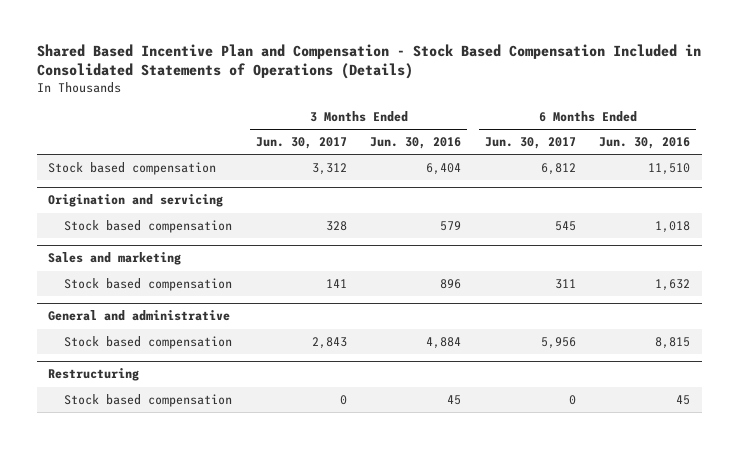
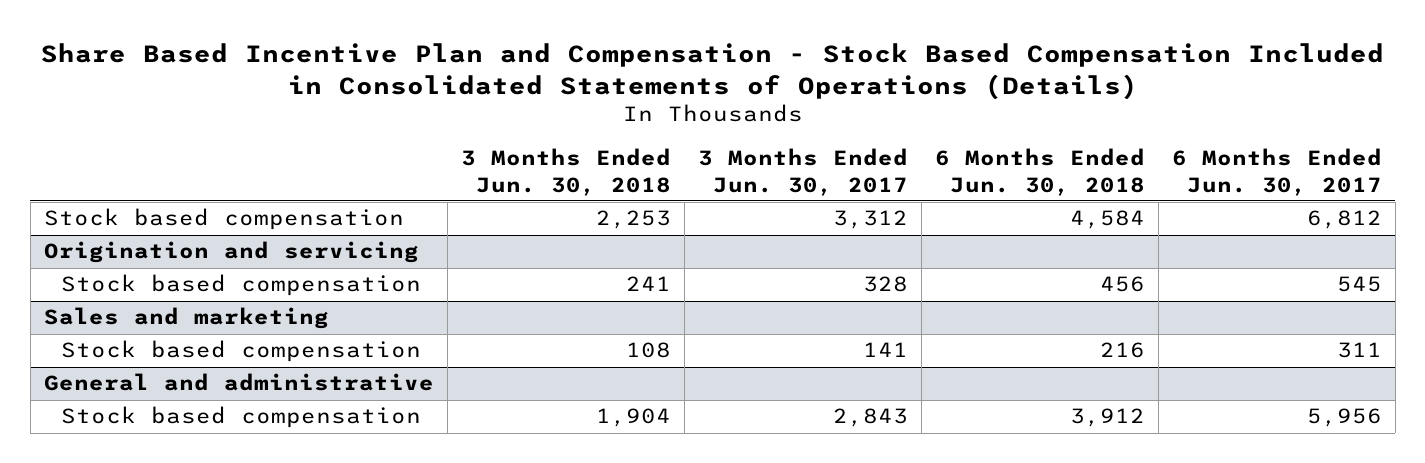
- Shared Based Incentive Plan and Compensation - Stock Based Compensation Included in Consolidated Statements of Operations (Details)
+ Share Based Incentive Plan and Compensation - Stock Based Compensation Included in Consolidated Statements of Operations (Details)
- | 3 Months Ended Jun. 30, 2017 | 3 Months Ended Jun. 30, 2016 | 6 Months Ended Jun. 30, 2017 | 6 Months Ended Jun. 30, 2016
+ | 3 Months Ended Jun. 30, 2018 | 3 Months Ended Jun. 30, 2017 | 6 Months Ended Jun. 30, 2018 | 6 Months Ended Jun. 30, 2017
- Restructuring
- Stock based compensation | 0 | 45 | 0 | 45

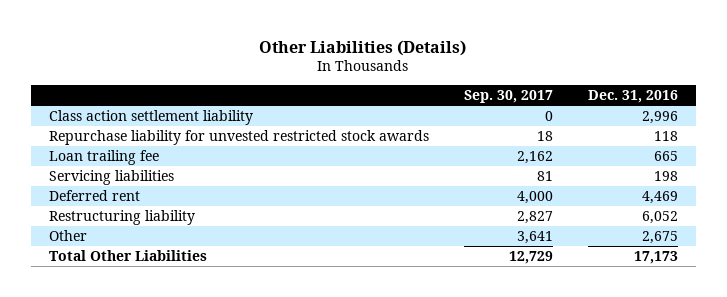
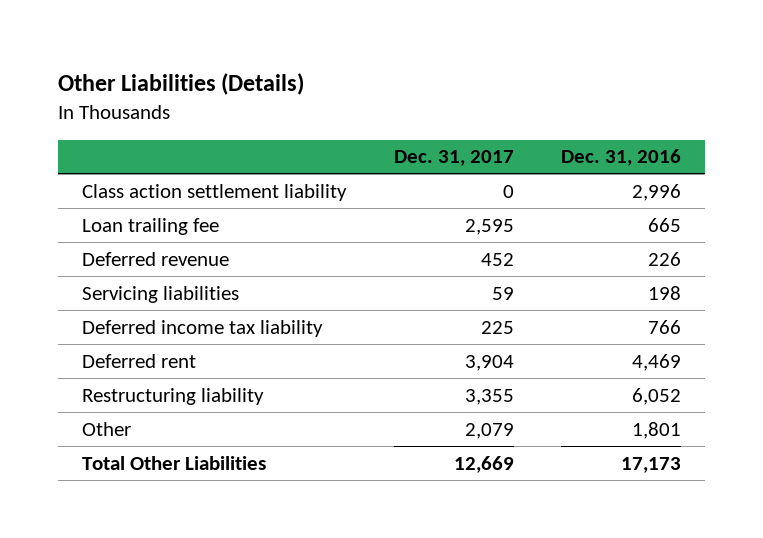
- | Sep. 30, 2017 | Dec. 31, 2016
+ | Dec. 31, 2017 | Dec. 31, 2016
- Repurchase liability for unvested restricted stock awards | 18 | 118
+ Deferred revenue | 452 | 226
+ Deferred income tax liability | 225 | 766
- Other | 3,641 | 2,675
+ Other | 2,079 | 1,801

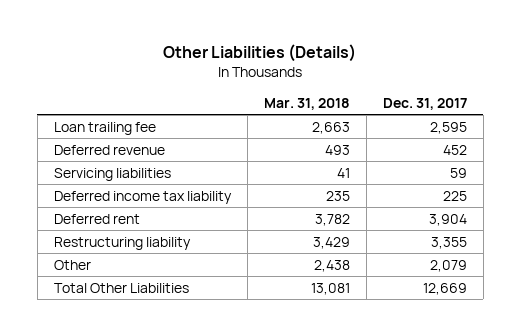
- | Dec. 31, 2017 | Dec. 31, 2016
+ | Mar. 31, 2018 | Dec. 31, 2017
- Class action settlement liability | 0 | 2,996

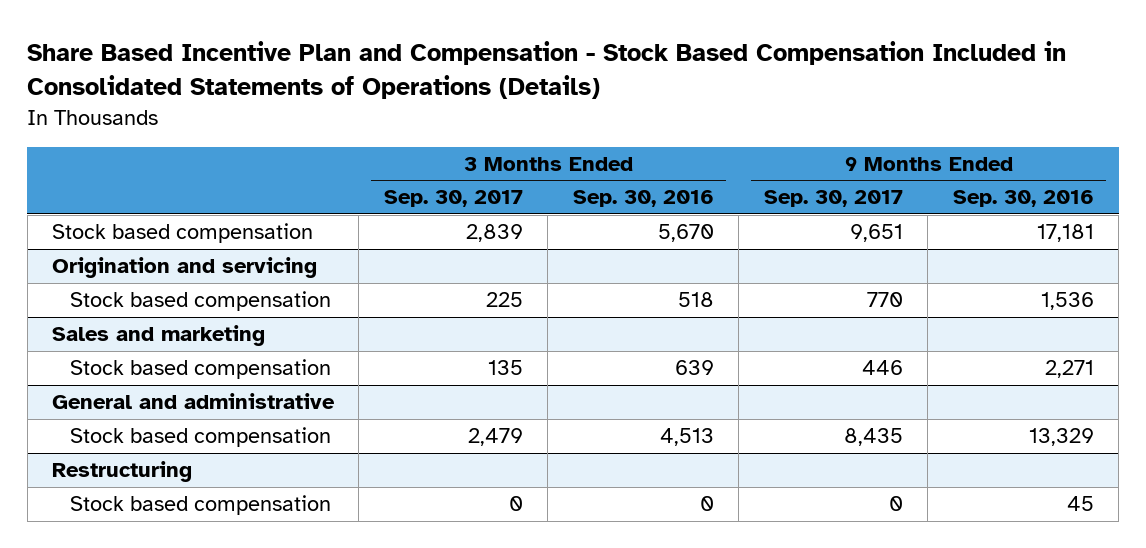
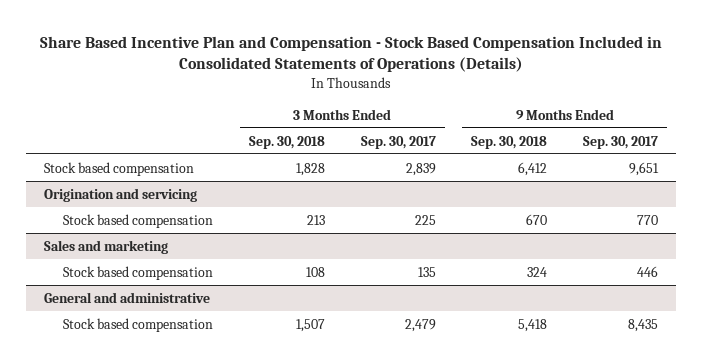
- | 3 Months Ended Sep. 30, 2017 | 3 Months Ended Sep. 30, 2016 | 9 Months Ended Sep. 30, 2017 | 9 Months Ended Sep. 30, 2016
+ | 3 Months Ended Sep. 30, 2018 | 3 Months Ended Sep. 30, 2017 | 9 Months Ended Sep. 30, 2018 | 9 Months Ended Sep. 30, 2017
- Restructuring
- Stock based compensation | 0 | 0 | 0 | 45

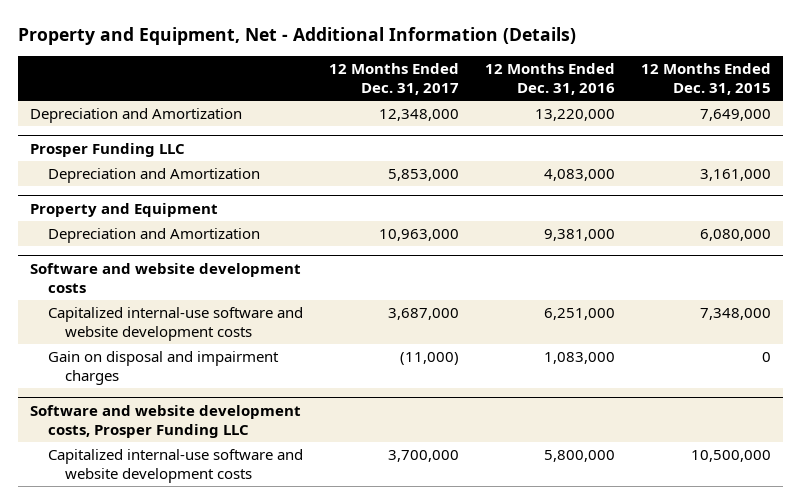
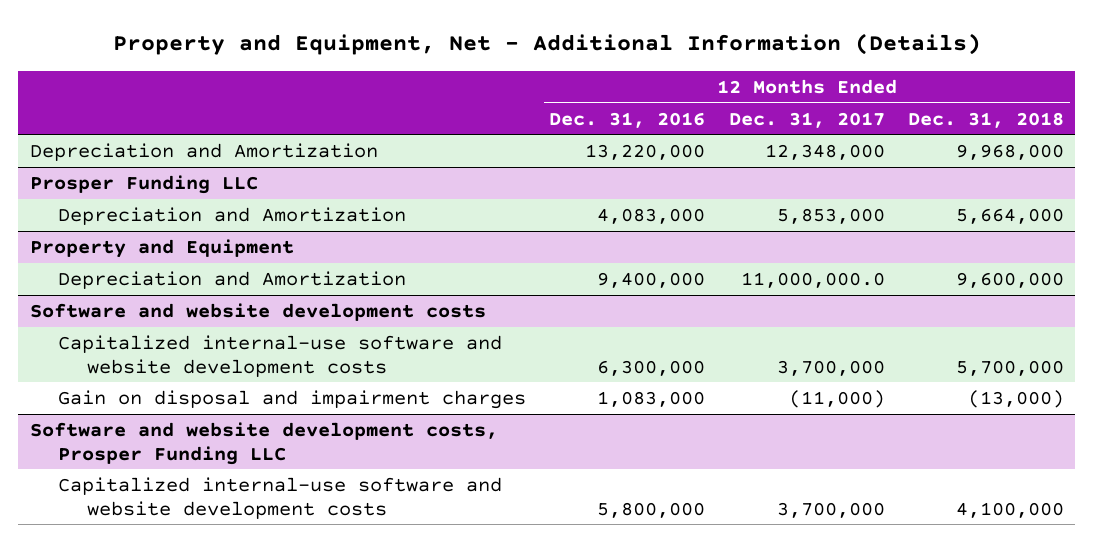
- | 12 Months Ended Dec. 31, 2017 | 12 Months Ended Dec. 31, 2016 | 12 Months Ended Dec. 31, 2015
+ | 12 Months Ended Dec. 31, 2016 | 12 Months Ended Dec. 31, 2017 | 12 Months Ended Dec. 31, 2018
@ Property and Equipment
- Depreciation and Amortization | 10,963,000 | 9,381,000 | 6,080,000
+ Depreciation and Amortization | 9,400,000 | 11,000,000.0 | 9,600,000
@ Software and website development costs
- Capitalized internal-use software and website development costs | 3,687,000 | 6,251,000 | 7,348,000
+ Capitalized internal-use software and website development costs | 6,300,000 | 3,700,000 | 5,700,000

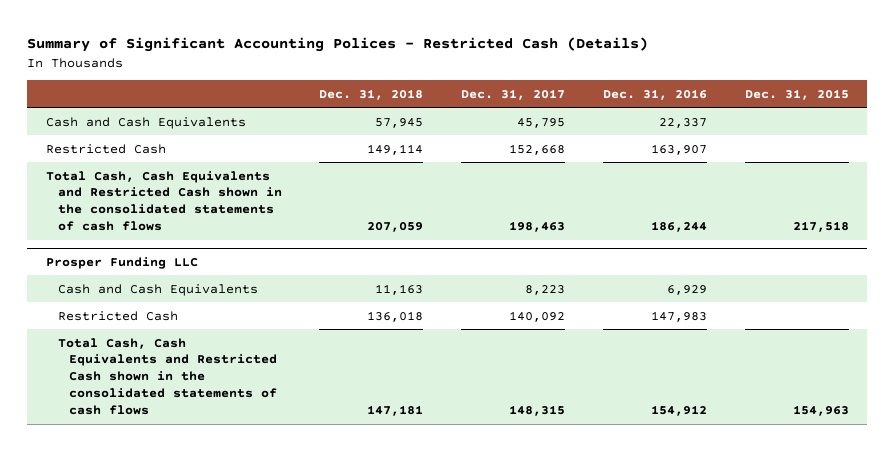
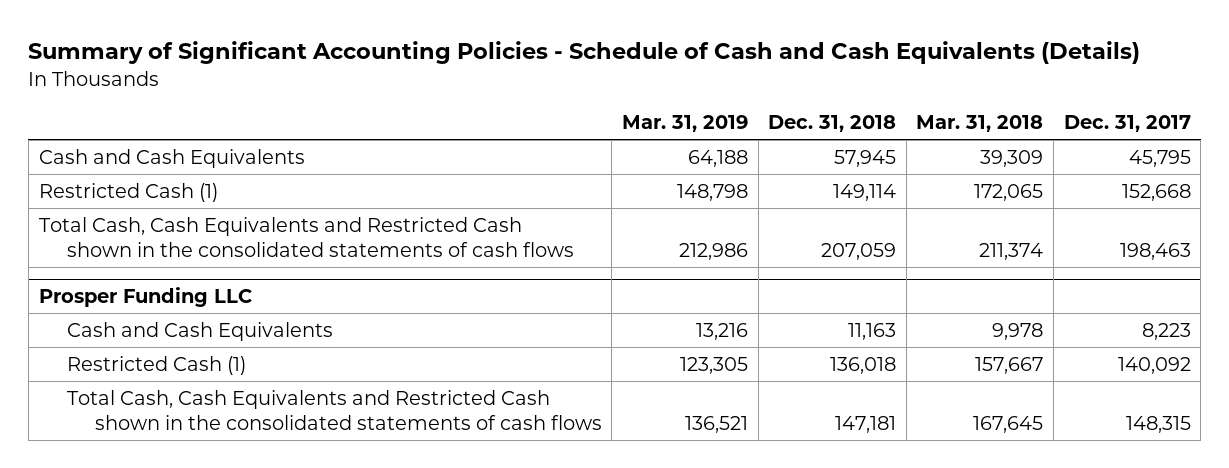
- Summary of Significant Accounting Polices - Restricted Cash (Details)
+ Summary of Significant Accounting Policies - Schedule of Cash and Cash Equivalents (Details)
- | Dec. 31, 2018 | Dec. 31, 2017 | Dec. 31, 2016 | Dec. 31, 2015
+ | Mar. 31, 2019 | Dec. 31, 2018 | Mar. 31, 2018 | Dec. 31, 2017
- Restricted Cash | 149,114 | 152,668 | 163,907 |
+ Restricted Cash (1) | 148,798 | 149,114 | 172,065 | 152,668
@ Prosper Funding LLC
- Restricted Cash | 136,018 | 140,092 | 147,983 |
+ Restricted Cash (1) | 123,305 | 136,018 | 157,667 | 140,092

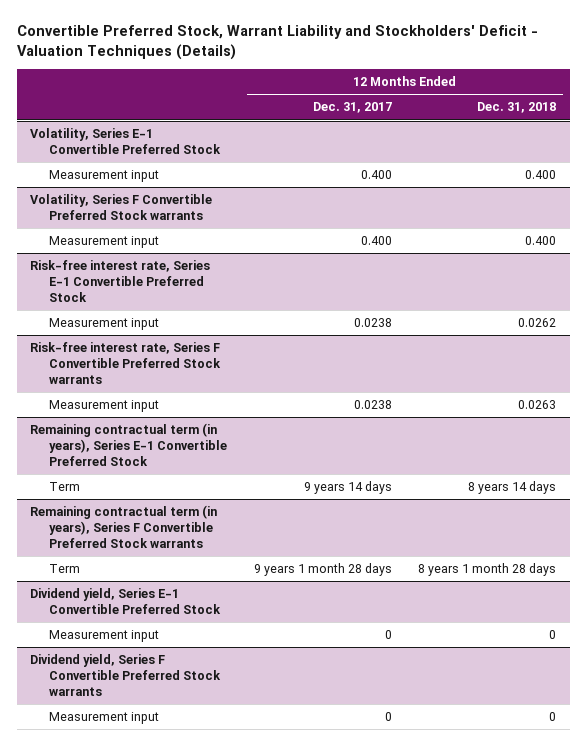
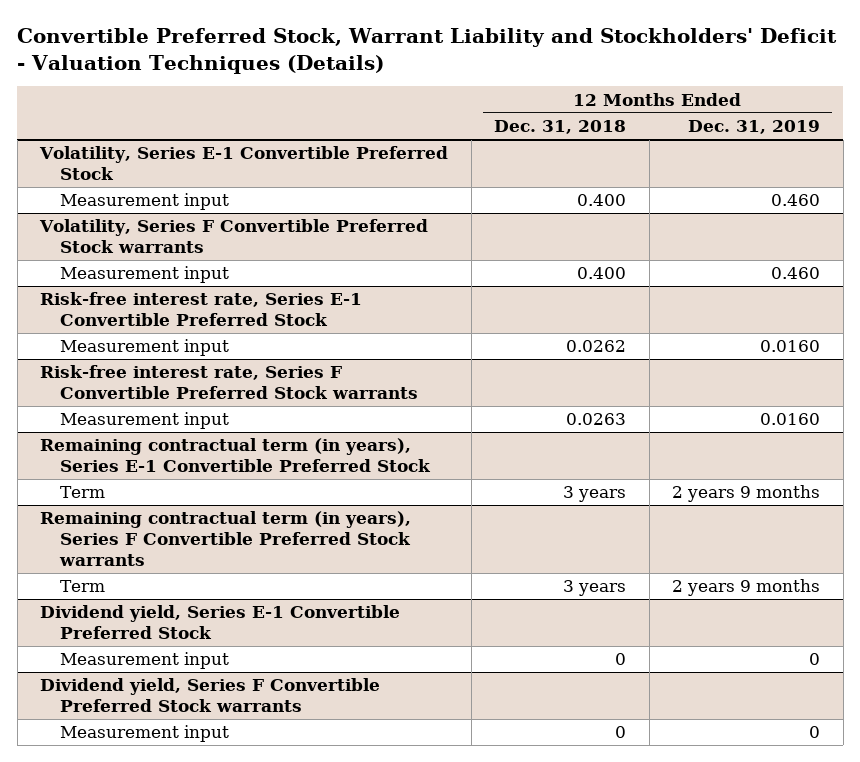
- | 12 Months Ended Dec. 31, 2017 | 12 Months Ended Dec. 31, 2018
+ | 12 Months Ended Dec. 31, 2018 | 12 Months Ended Dec. 31, 2019
@ Remaining contractual term (in years), Series E-1 Convertible Preferred Stock
- Term | 9 years 14 days | 8 years 14 days
+ Term | 3 years | 2 years 9 months
@ Remaining contractual term (in years), Series F Convertible Preferred Stock warrants
- Term | 9 years 1 month 28 days | 8 years 1 month 28 days
+ Term | 3 years | 2 years 9 months

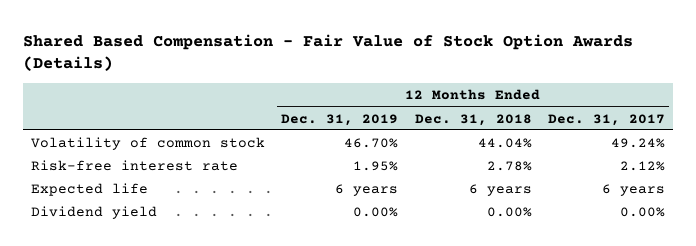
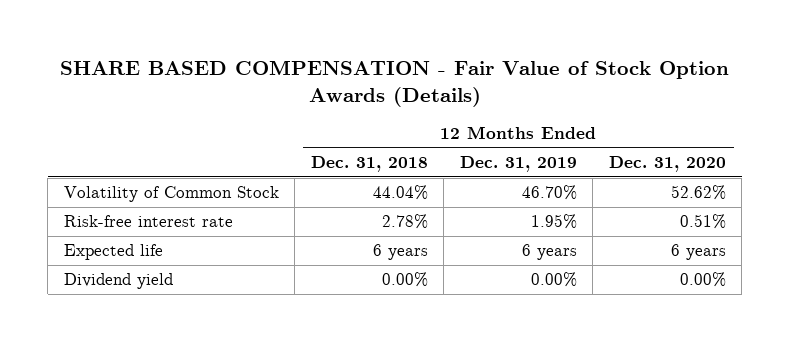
- Shared Based Compensation - Fair Value of Stock Option Awards (Details)
+ SHARE BASED COMPENSATION - Fair Value of Stock Option Awards (Details)
- | 12 Months Ended Dec. 31, 2019 | 12 Months Ended Dec. 31, 2018 | 12 Months Ended Dec. 31, 2017
+ | 12 Months Ended Dec. 31, 2018 | 12 Months Ended Dec. 31, 2019 | 12 Months Ended Dec. 31, 2020
- Volatility of common stock | 46.70% | 44.04% | 49.24%
+ Volatility of Common Stock | 44.04% | 46.70% | 52.62%

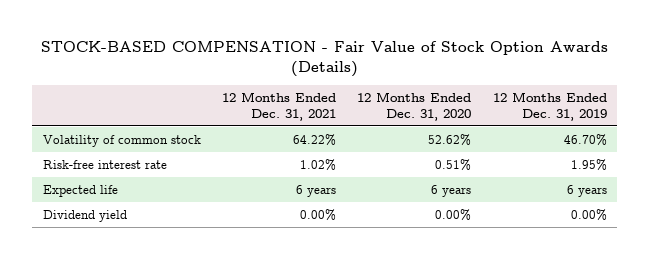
- SHARE BASED COMPENSATION - Fair Value of Stock Option Awards (Details)
+ STOCK-BASED COMPENSATION - Fair Value of Stock Option Awards (Details)
- | 12 Months Ended Dec. 31, 2018 | 12 Months Ended Dec. 31, 2019 | 12 Months Ended Dec. 31, 2020
+ | 12 Months Ended Dec. 31, 2021 | 12 Months Ended Dec. 31, 2020 | 12 Months Ended Dec. 31, 2019
- Volatility of Common Stock | 44.04% | 46.70% | 52.62%
+ Volatility of common stock | 64.22% | 52.62% | 46.70%

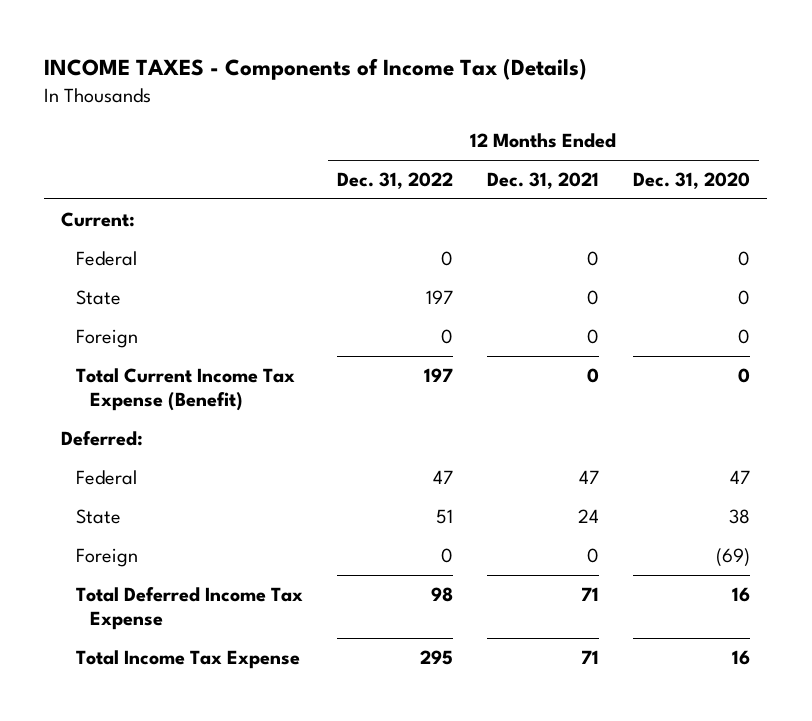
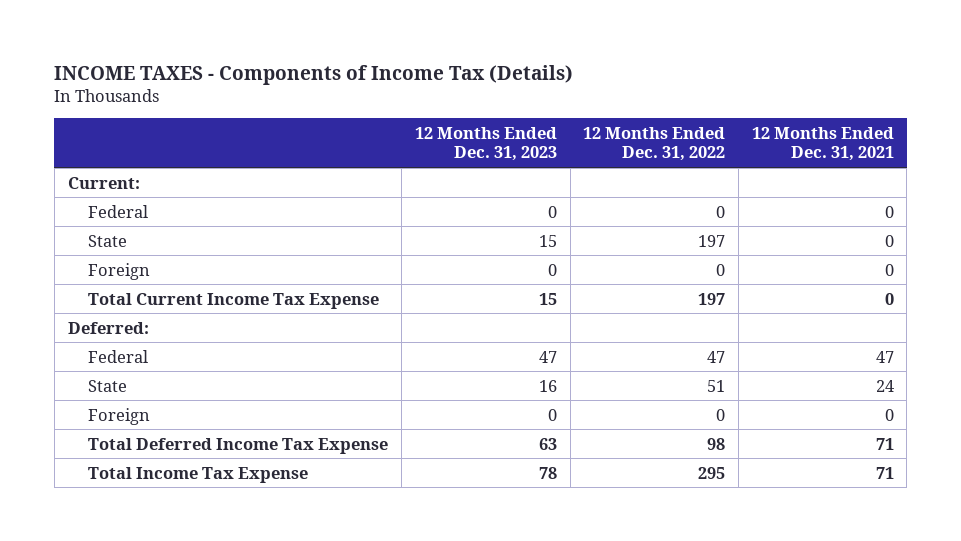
- | 12 Months Ended Dec. 31, 2022 | 12 Months Ended Dec. 31, 2021 | 12 Months Ended Dec. 31, 2020
+ | 12 Months Ended Dec. 31, 2023 | 12 Months Ended Dec. 31, 2022 | 12 Months Ended Dec. 31, 2021
- Total Current Income Tax Expense (Benefit) | 197 | 0 | 0
+ Total Current Income Tax Expense | 15 | 197 | 0

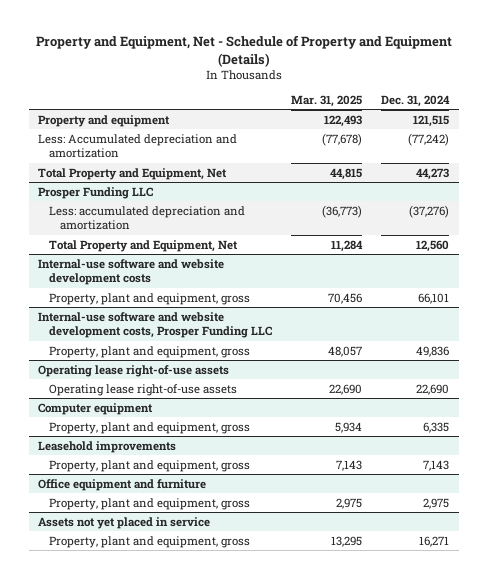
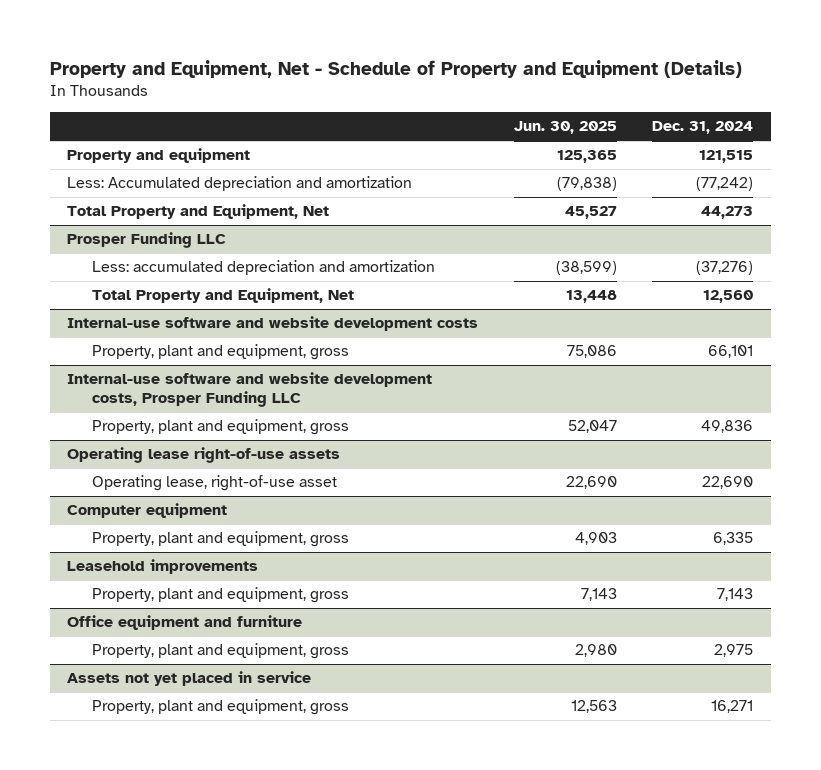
- | Mar. 31, 2025 | Dec. 31, 2024
+ | Jun. 30, 2025 | Dec. 31, 2024
@ Operating lease right-of-use assets
- Operating lease right-of-use assets | 22,690 | 22,690
+ Operating lease, right-of-use asset | 22,690 | 22,690

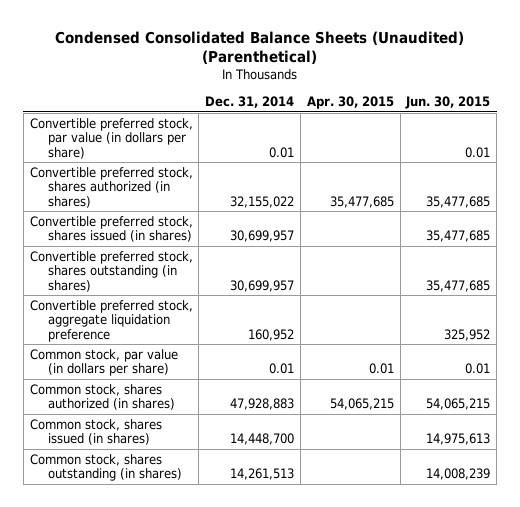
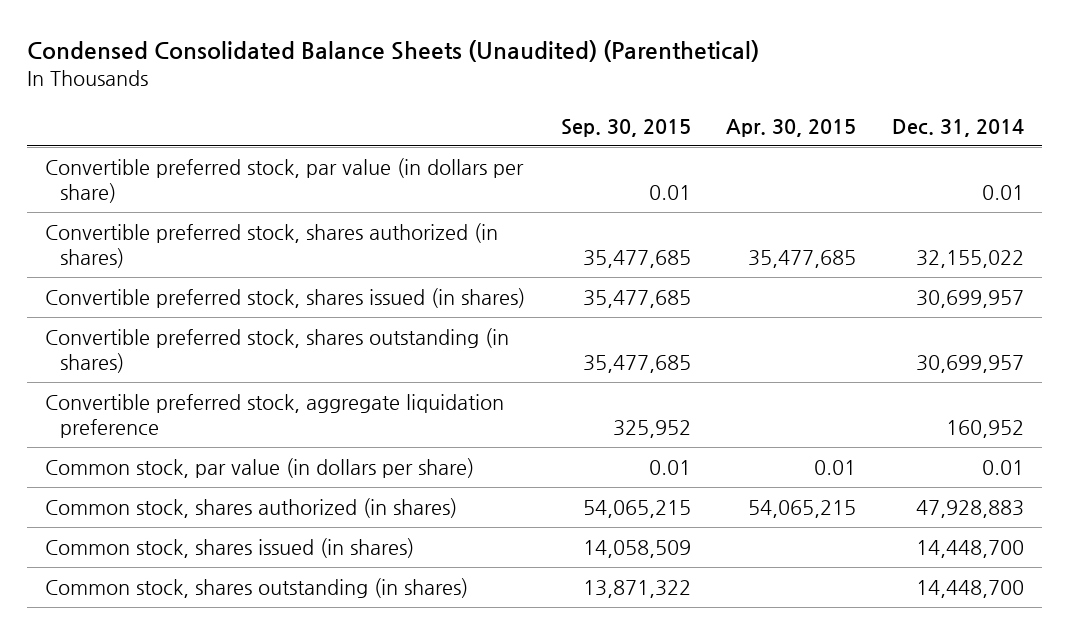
- | Dec. 31, 2014 | Apr. 30, 2015 | Jun. 30, 2015
+ | Sep. 30, 2015 | Apr. 30, 2015 | Dec. 31, 2014
- Common stock, shares outstanding (in shares) | 14,261,513 | | 14,008,239
+ Common stock, shares outstanding (in shares) | 13,871,322 | | 14,448,700

